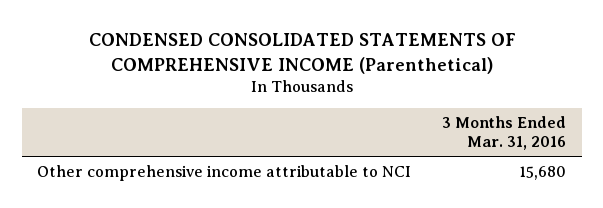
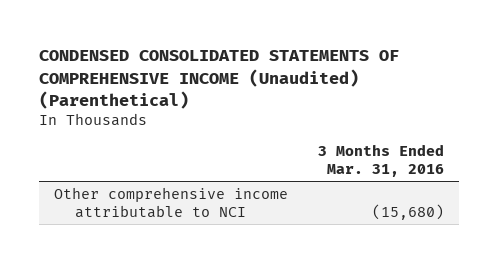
- CONDENSED CONSOLIDATED STATEMENTS OF COMPREHENSIVE INCOME (Parenthetical)
+ CONDENSED CONSOLIDATED STATEMENTS OF COMPREHENSIVE INCOME (Unaudited) (Parenthetical)
- Other comprehensive income attributable to NCI | 15,680
+ Other comprehensive income attributable to NCI | (15,680)

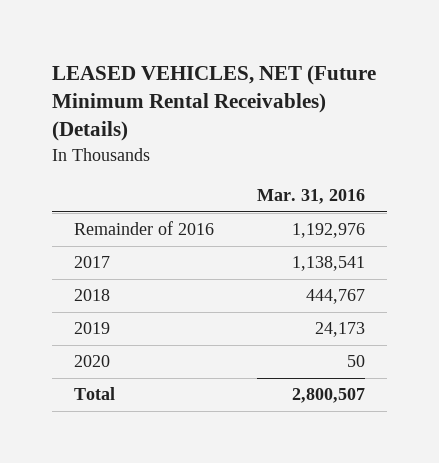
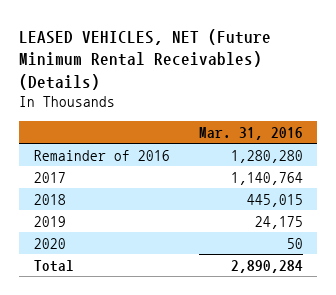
- Remainder of 2016 | 1,192,976
- 2017 | 1,138,541
- 2018 | 444,767
- 2019 | 24,173
+ Remainder of 2016 | 1,280,280
+ 2017 | 1,140,764
+ 2018 | 445,015
+ 2019 | 24,175
- Total | 2,800,507
+ Total | 2,890,284

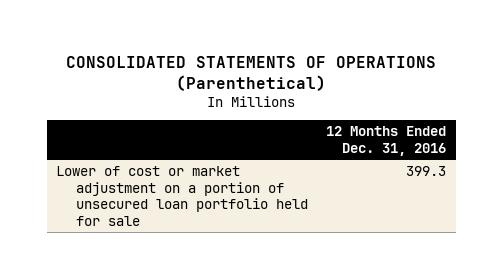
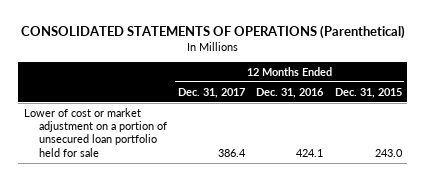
- | 12 Months Ended Dec. 31, 2016
+ | 12 Months Ended Dec. 31, 2017 | 12 Months Ended Dec. 31, 2016 | 12 Months Ended Dec. 31, 2015
- Lower of cost or market adjustment on a portion of unsecured loan portfolio held for sale | 399.3
+ Lower of cost or market adjustment on a portion of unsecured loan portfolio held for sale | 386.4 | 424.1 | 243.0

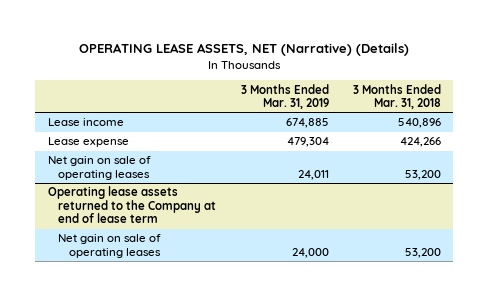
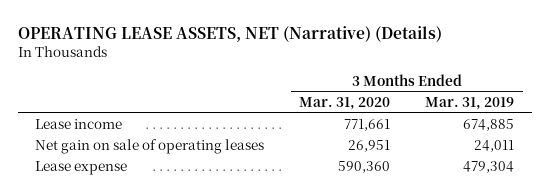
- | 3 Months Ended Mar. 31, 2019 | 3 Months Ended Mar. 31, 2018
+ | 3 Months Ended Mar. 31, 2020 | 3 Months Ended Mar. 31, 2019
- Operating lease assets returned to the Company at end of lease term
- Net gain on sale of operating leases | 24,000 | 53,200
moved down: Lease expense | 590,360 | 479,304

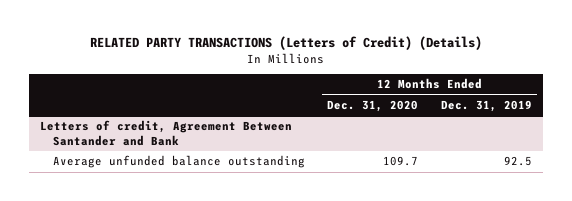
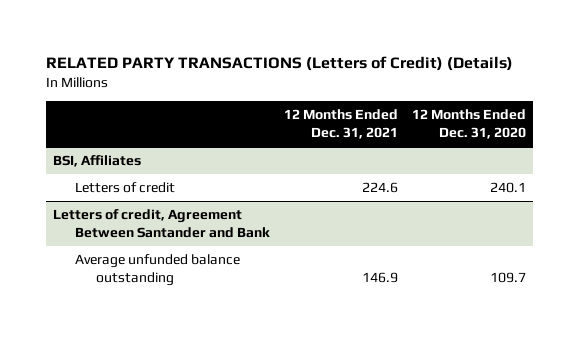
- | 12 Months Ended Dec. 31, 2020 | 12 Months Ended Dec. 31, 2019
+ | 12 Months Ended Dec. 31, 2021 | 12 Months Ended Dec. 31, 2020
+ BSI, Affiliates
+ Letters of credit | 224.6 | 240.1

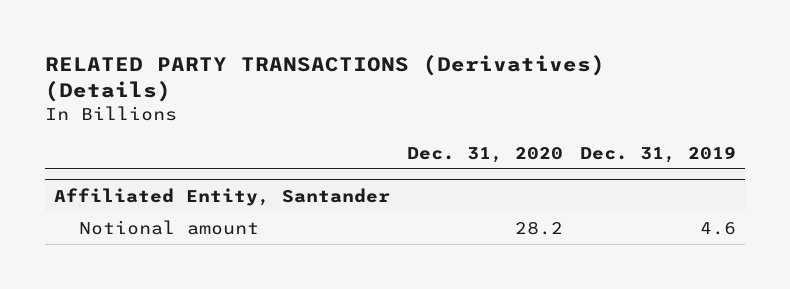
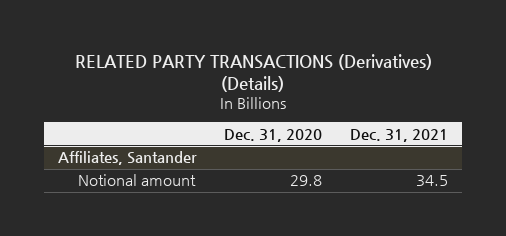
- | Dec. 31, 2020 | Dec. 31, 2019
+ | Dec. 31, 2020 | Dec. 31, 2021
- Affiliated Entity, Santander
- Notional amount | 28.2 | 4.6
+ Affiliates, Santander
+ Notional amount | 29.8 | 34.5

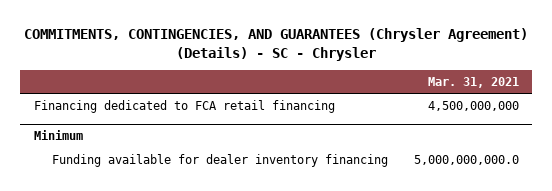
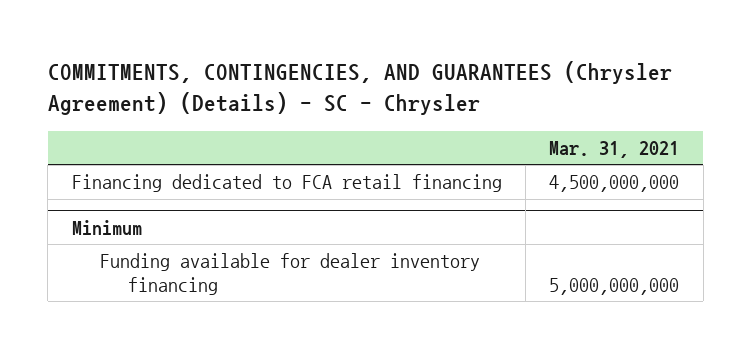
@ Minimum
- Funding available for dealer inventory financing | 5,000,000,000.0
+ Funding available for dealer inventory financing | 5,000,000,000

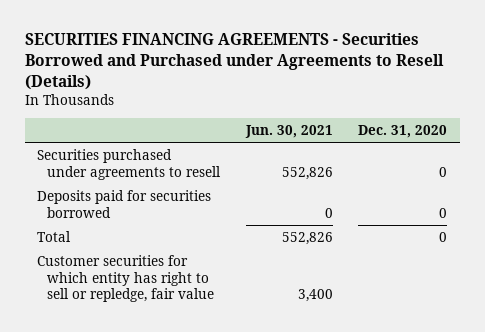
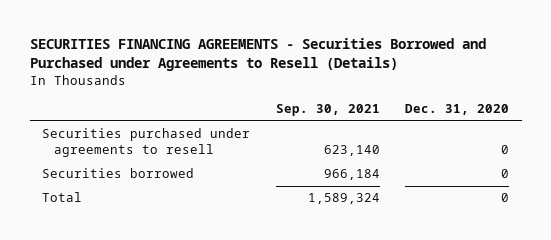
- | Jun. 30, 2021 | Dec. 31, 2020
+ | Sep. 30, 2021 | Dec. 31, 2020
- Deposits paid for securities borrowed | 0 | 0
+ Securities borrowed | 966,184 | 0
- Customer securities for which entity has right to sell or repledge, fair value | 3,400 |

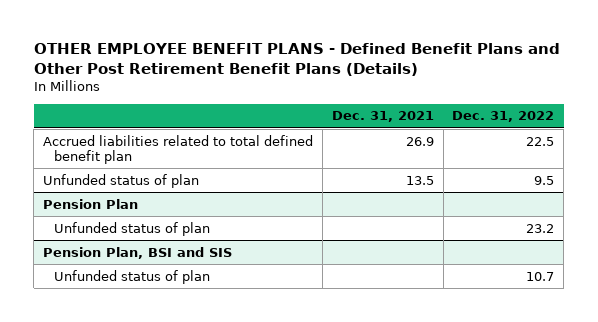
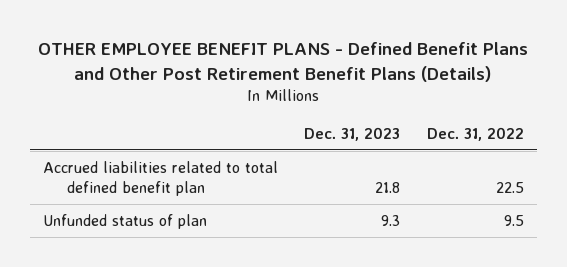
- | Dec. 31, 2021 | Dec. 31, 2022
+ | Dec. 31, 2023 | Dec. 31, 2022
- Pension Plan
- Unfunded status of plan | | 23.2
- Pension Plan, BSI and SIS
- Unfunded status of plan | | 10.7

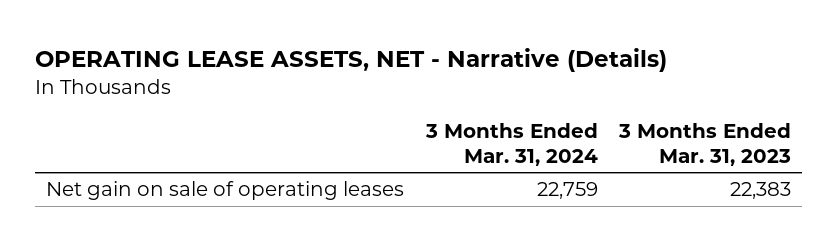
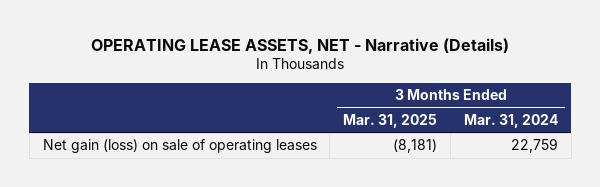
- | 3 Months Ended Mar. 31, 2024 | 3 Months Ended Mar. 31, 2023
+ | 3 Months Ended Mar. 31, 2025 | 3 Months Ended Mar. 31, 2024
- Net gain on sale of operating leases | 22,759 | 22,383
+ Net gain (loss) on sale of operating leases | (8,181) | 22,759

